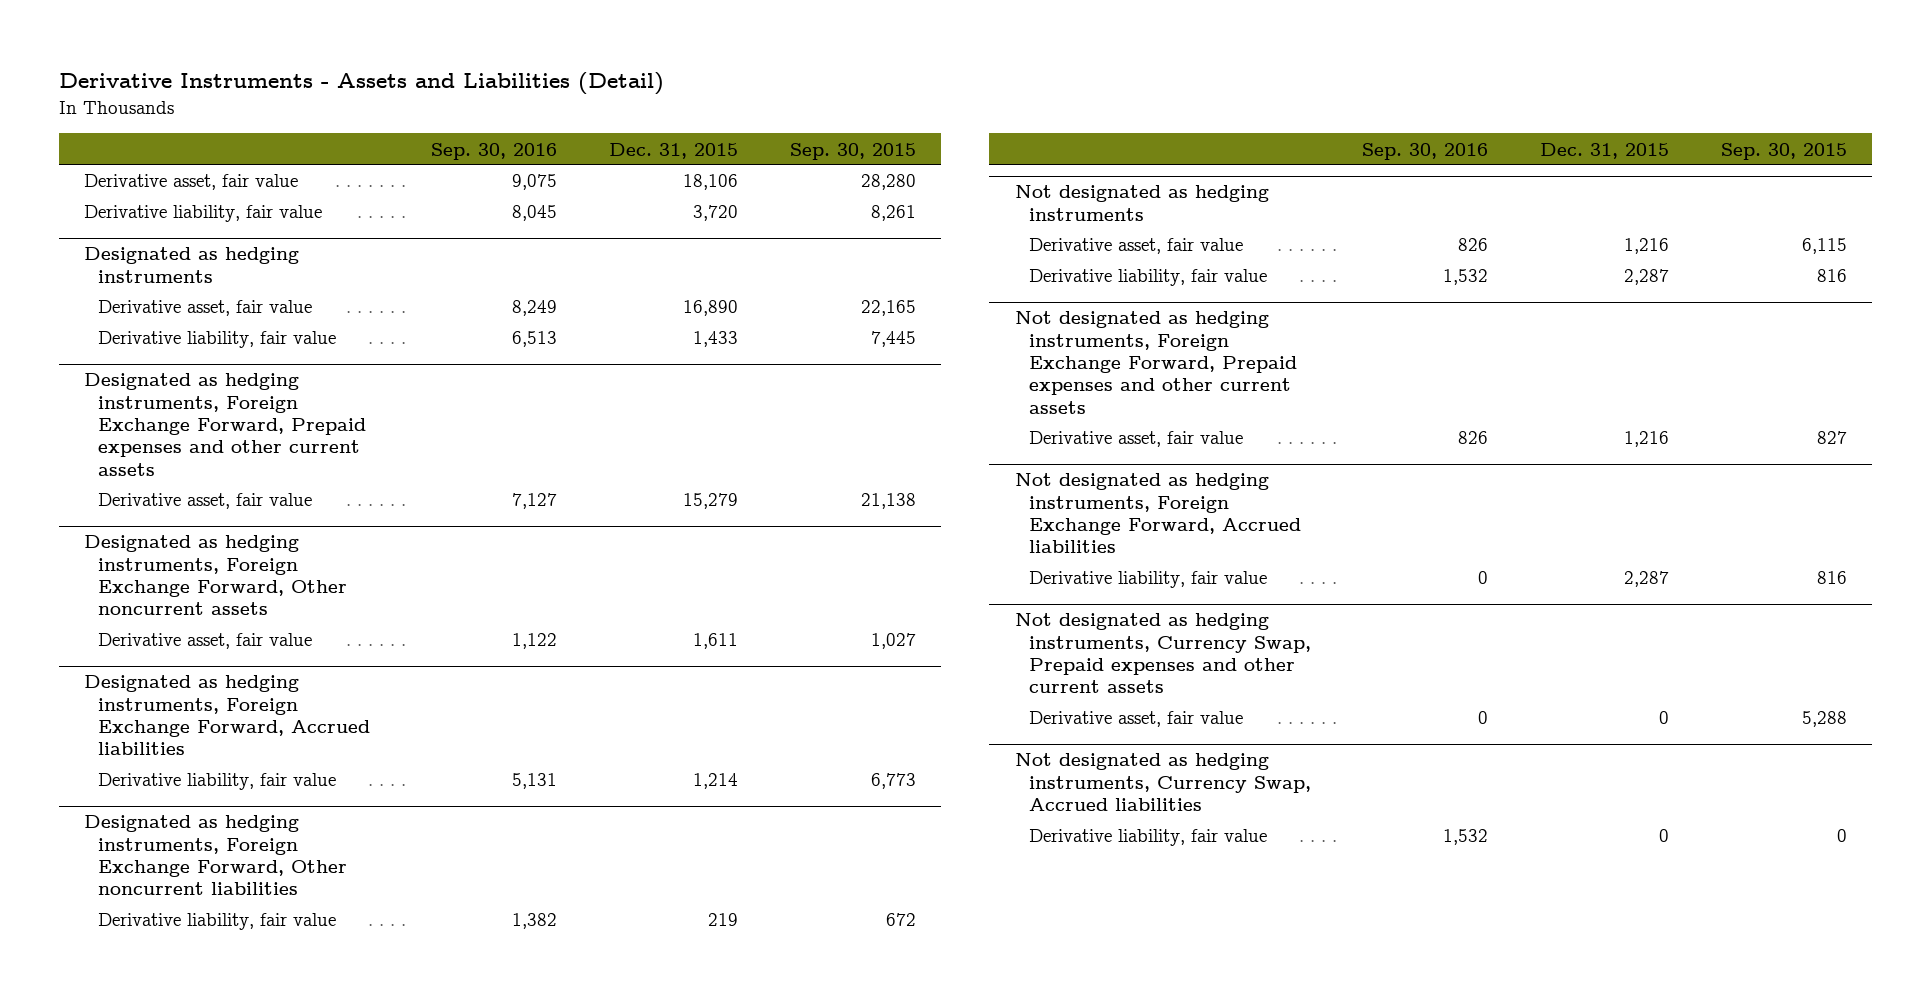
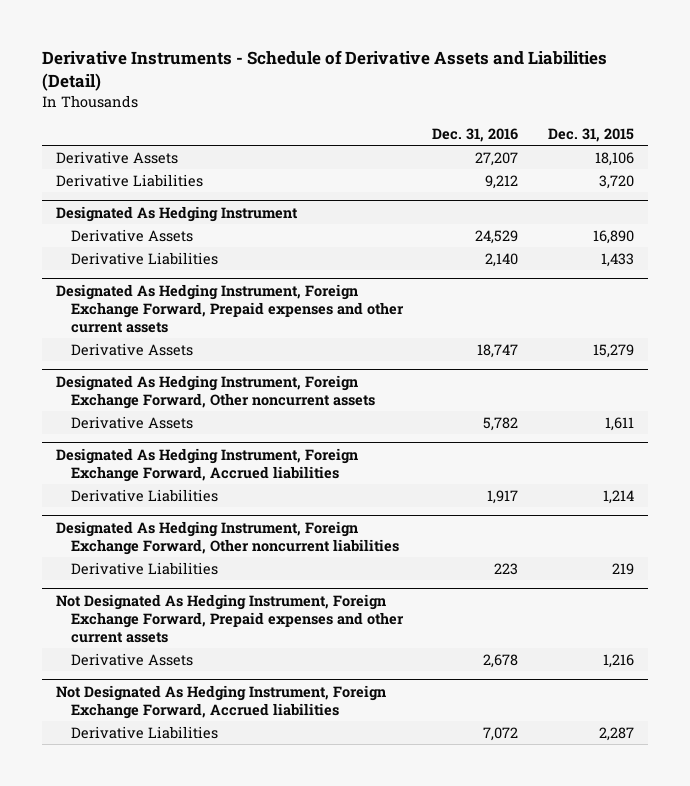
- Derivative Instruments - Assets and Liabilities (Detail)
+ Derivative Instruments - Schedule of Derivative Assets and Liabilities (Detail)
- | Sep. 30, 2016 | Dec. 31, 2015 | Sep. 30, 2015
+ | Dec. 31, 2016 | Dec. 31, 2015
- Derivative asset, fair value | 9,075 | 18,106 | 28,280
- Derivative liability, fair value | 8,045 | 3,720 | 8,261
- Designated as hedging instruments
- Derivative asset, fair value | 8,249 | 16,890 | 22,165
- Derivative liability, fair value | 6,513 | 1,433 | 7,445
- Designated as hedging instruments, Foreign Exchange Forward, Prepaid expenses and other current assets
- Derivative asset, fair value | 7,127 | 15,279 | 21,138
- Designated as hedging instruments, Foreign Exchange Forward, Other noncurrent assets
- Derivative asset, fair value | 1,122 | 1,611 | 1,027
- Designated as hedging instruments, Foreign Exchange Forward, Accrued liabilities
- Derivative liability, fair value | 5,131 | 1,214 | 6,773
- Designated as hedging instruments, Foreign Exchange Forward, Other noncurrent liabilities
- Derivative liability, fair value | 1,382 | 219 | 672
- Not designated as hedging instruments
- Derivative asset, fair value | 826 | 1,216 | 6,115
- Derivative liability, fair value | 1,532 | 2,287 | 816
- Not designated as hedging instruments, Foreign Exchange Forward, Prepaid expenses and other current assets
- Derivative asset, fair value | 826 | 1,216 | 827
- Not designated as hedging instruments, Foreign Exchange Forward, Accrued liabilities
- Derivative liability, fair value | 0 | 2,287 | 816
- Not designated as hedging instruments, Currency Swap, Prepaid expenses and other current assets
- Derivative asset, fair value | 0 | 0 | 5,288
- Not designated as hedging instruments, Currency Swap, Accrued liabilities
- Derivative liability, fair value | 1,532 | 0 | 0
+ Derivative Assets | 27,207 | 18,106
+ Derivative Liabilities | 9,212 | 3,720
+ Designated As Hedging Instrument
+ Derivative Assets | 24,529 | 16,890
+ Derivative Liabilities | 2,140 | 1,433
+ Designated As Hedging Instrument, Foreign Exchange Forward, Prepaid expenses and other current assets
+ Derivative Assets | 18,747 | 15,279
+ Designated As Hedging Instrument, Foreign Exchange Forward, Other noncurrent assets
+ Derivative Assets | 5,782 | 1,611
+ Designated As Hedging Instrument, Foreign Exchange Forward, Accrued liabilities
+ Derivative Liabilities | 1,917 | 1,214
+ Designated As Hedging Instrument, Foreign Exchange Forward, Other noncurrent liabilities
+ Derivative Liabilities | 223 | 219
+ Not Designated As Hedging Instrument, Foreign Exchange Forward, Prepaid expenses and other current assets
+ Derivative Assets | 2,678 | 1,216
+ Not Designated As Hedging Instrument, Foreign Exchange Forward, Accrued liabilities
+ Derivative Liabilities | 7,072 | 2,287

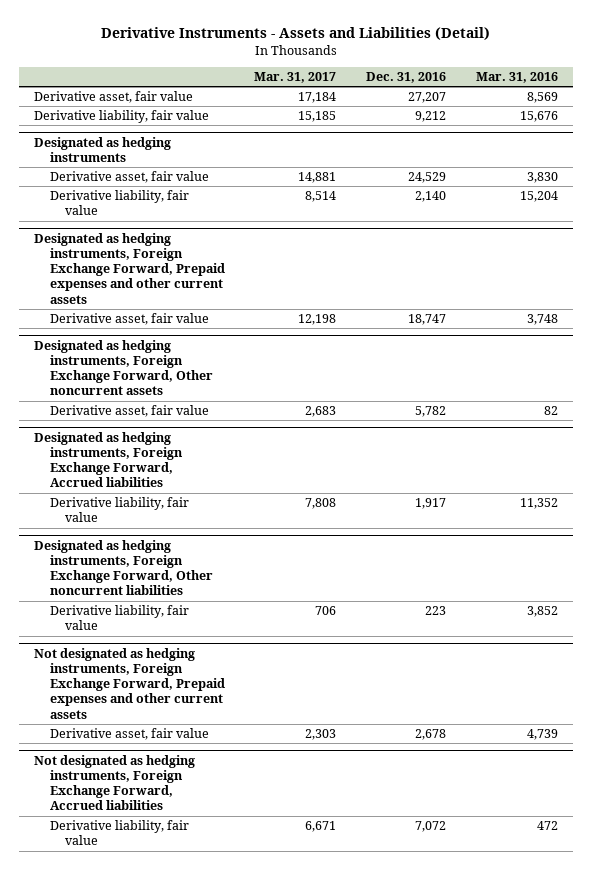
- Derivative Instruments - Schedule of Derivative Assets and Liabilities (Detail)
+ Derivative Instruments - Assets and Liabilities (Detail)
- | Dec. 31, 2016 | Dec. 31, 2015
+ | Mar. 31, 2017 | Dec. 31, 2016 | Mar. 31, 2016
- Derivative Assets | 27,207 | 18,106
- Derivative Liabilities | 9,212 | 3,720
- Designated As Hedging Instrument
- Derivative Assets | 24,529 | 16,890
- Derivative Liabilities | 2,140 | 1,433
- Designated As Hedging Instrument, Foreign Exchange Forward, Prepaid expenses and other current assets
- Derivative Assets | 18,747 | 15,279
- Designated As Hedging Instrument, Foreign Exchange Forward, Other noncurrent assets
- Derivative Assets | 5,782 | 1,611
- Designated As Hedging Instrument, Foreign Exchange Forward, Accrued liabilities
- Derivative Liabilities | 1,917 | 1,214
- Designated As Hedging Instrument, Foreign Exchange Forward, Other noncurrent liabilities
- Derivative Liabilities | 223 | 219
- Not Designated As Hedging Instrument, Foreign Exchange Forward, Prepaid expenses and other current assets
- Derivative Assets | 2,678 | 1,216
- Not Designated As Hedging Instrument, Foreign Exchange Forward, Accrued liabilities
- Derivative Liabilities | 7,072 | 2,287
+ Derivative asset, fair value | 17,184 | 27,207 | 8,569
+ Derivative liability, fair value | 15,185 | 9,212 | 15,676
+ Designated as hedging instruments
+ Derivative asset, fair value | 14,881 | 24,529 | 3,830
+ Derivative liability, fair value | 8,514 | 2,140 | 15,204
+ Designated as hedging instruments, Foreign Exchange Forward, Prepaid expenses and other current assets
+ Derivative asset, fair value | 12,198 | 18,747 | 3,748
+ Designated as hedging instruments, Foreign Exchange Forward, Other noncurrent assets
+ Derivative asset, fair value | 2,683 | 5,782 | 82
+ Designated as hedging instruments, Foreign Exchange Forward, Accrued liabilities
+ Derivative liability, fair value | 7,808 | 1,917 | 11,352
+ Designated as hedging instruments, Foreign Exchange Forward, Other noncurrent liabilities
+ Derivative liability, fair value | 706 | 223 | 3,852
+ Not designated as hedging instruments, Foreign Exchange Forward, Prepaid expenses and other current assets
+ Derivative asset, fair value | 2,303 | 2,678 | 4,739
+ Not designated as hedging instruments, Foreign Exchange Forward, Accrued liabilities
+ Derivative liability, fair value | 6,671 | 7,072 | 472

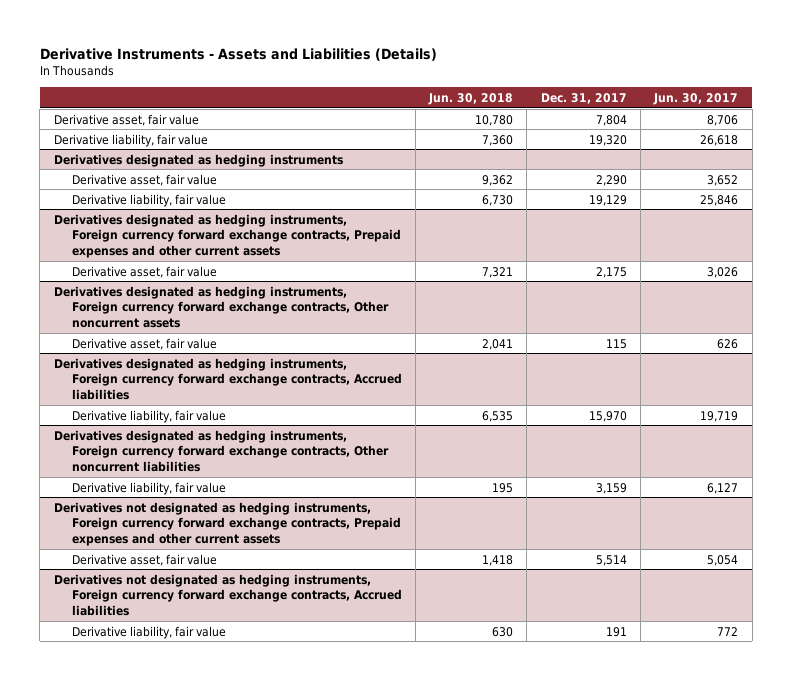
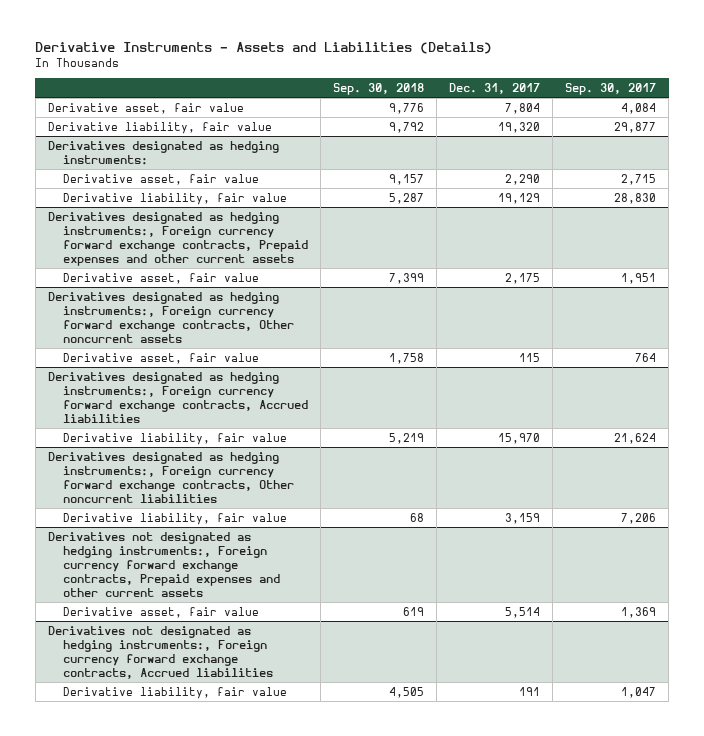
- | Jun. 30, 2018 | Dec. 31, 2017 | Jun. 30, 2017
+ | Sep. 30, 2018 | Dec. 31, 2017 | Sep. 30, 2017
- Derivatives designated as hedging instruments
+ Derivatives designated as hedging instruments:
- Derivatives designated as hedging instruments, Foreign currency forward exchange contracts, Prepaid expenses and other current assets
+ Derivatives designated as hedging instruments:, Foreign currency forward exchange contracts, Prepaid expenses and other current assets
- Derivatives designated as hedging instruments, Foreign currency forward exchange contracts, Other noncurrent assets
+ Derivatives designated as hedging instruments:, Foreign currency forward exchange contracts, Other noncurrent assets
- Derivatives designated as hedging instruments, Foreign currency forward exchange contracts, Accrued liabilities
+ Derivatives designated as hedging instruments:, Foreign currency forward exchange contracts, Accrued liabilities
- Derivatives designated as hedging instruments, Foreign currency forward exchange contracts, Other noncurrent liabilities
+ Derivatives designated as hedging instruments:, Foreign currency forward exchange contracts, Other noncurrent liabilities
- Derivatives not designated as hedging instruments, Foreign currency forward exchange contracts, Prepaid expenses and other current assets
+ Derivatives not designated as hedging instruments:, Foreign currency forward exchange contracts, Prepaid expenses and other current assets
- Derivatives not designated as hedging instruments, Foreign currency forward exchange contracts, Accrued liabilities
+ Derivatives not designated as hedging instruments:, Foreign currency forward exchange contracts, Accrued liabilities

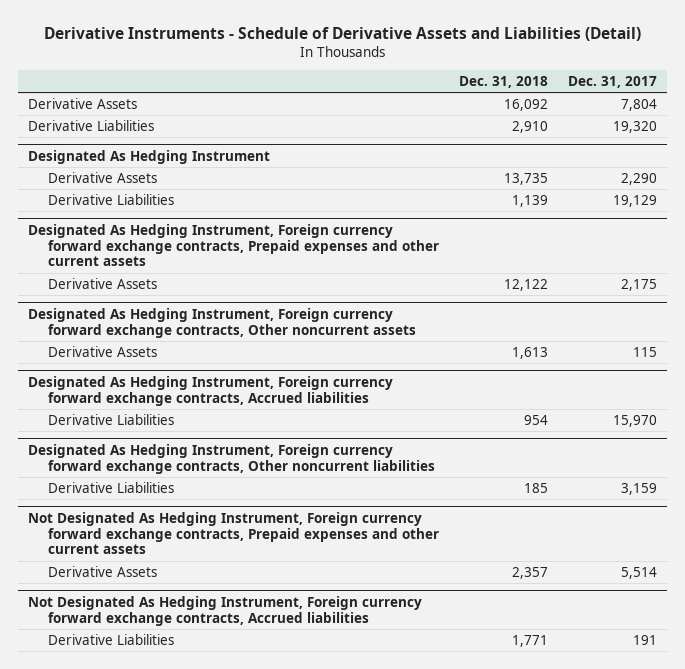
- Derivative Instruments - Assets and Liabilities (Details)
+ Derivative Instruments - Schedule of Derivative Assets and Liabilities (Detail)
- | Sep. 30, 2018 | Dec. 31, 2017 | Sep. 30, 2017
+ | Dec. 31, 2018 | Dec. 31, 2017
- Derivative asset, fair value | 9,776 | 7,804 | 4,084
- Derivative liability, fair value | 9,792 | 19,320 | 29,877
- Derivatives designated as hedging instruments:
- Derivative asset, fair value | 9,157 | 2,290 | 2,715
- Derivative liability, fair value | 5,287 | 19,129 | 28,830
- Derivatives designated as hedging instruments:, Foreign currency forward exchange contracts, Prepaid expenses and other current assets
- Derivative asset, fair value | 7,399 | 2,175 | 1,951
- Derivatives designated as hedging instruments:, Foreign currency forward exchange contracts, Other noncurrent assets
- Derivative asset, fair value | 1,758 | 115 | 764
- Derivatives designated as hedging instruments:, Foreign currency forward exchange contracts, Accrued liabilities
- Derivative liability, fair value | 5,219 | 15,970 | 21,624
- Derivatives designated as hedging instruments:, Foreign currency forward exchange contracts, Other noncurrent liabilities
- Derivative liability, fair value | 68 | 3,159 | 7,206
- Derivatives not designated as hedging instruments:, Foreign currency forward exchange contracts, Prepaid expenses and other current assets
- Derivative asset, fair value | 619 | 5,514 | 1,369
- Derivatives not designated as hedging instruments:, Foreign currency forward exchange contracts, Accrued liabilities
- Derivative liability, fair value | 4,505 | 191 | 1,047
+ Derivative Assets | 16,092 | 7,804
+ Derivative Liabilities | 2,910 | 19,320
+ Designated As Hedging Instrument
+ Derivative Assets | 13,735 | 2,290
+ Derivative Liabilities | 1,139 | 19,129
+ Designated As Hedging Instrument, Foreign currency forward exchange contracts, Prepaid expenses and other current assets
+ Derivative Assets | 12,122 | 2,175
+ Designated As Hedging Instrument, Foreign currency forward exchange contracts, Other noncurrent assets
+ Derivative Assets | 1,613 | 115
+ Designated As Hedging Instrument, Foreign currency forward exchange contracts, Accrued liabilities
+ Derivative Liabilities | 954 | 15,970
+ Designated As Hedging Instrument, Foreign currency forward exchange contracts, Other noncurrent liabilities
+ Derivative Liabilities | 185 | 3,159
+ Not Designated As Hedging Instrument, Foreign currency forward exchange contracts, Prepaid expenses and other current assets
+ Derivative Assets | 2,357 | 5,514
+ Not Designated As Hedging Instrument, Foreign currency forward exchange contracts, Accrued liabilities
+ Derivative Liabilities | 1,771 | 191

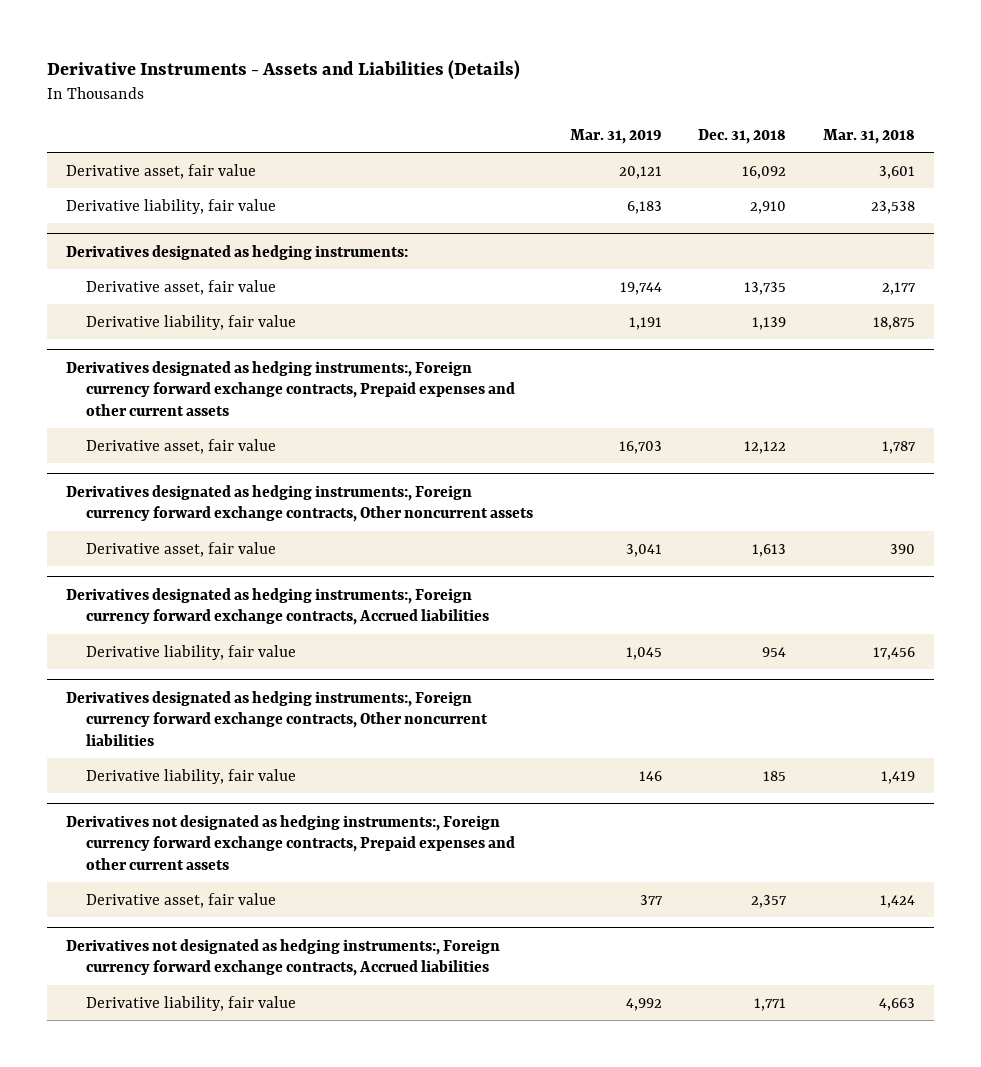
- Derivative Instruments - Schedule of Derivative Assets and Liabilities (Detail)
+ Derivative Instruments - Assets and Liabilities (Details)
- | Dec. 31, 2018 | Dec. 31, 2017
+ | Mar. 31, 2019 | Dec. 31, 2018 | Mar. 31, 2018
- Derivative Assets | 16,092 | 7,804
- Derivative Liabilities | 2,910 | 19,320
- Designated As Hedging Instrument
- Derivative Assets | 13,735 | 2,290
- Derivative Liabilities | 1,139 | 19,129
- Designated As Hedging Instrument, Foreign currency forward exchange contracts, Prepaid expenses and other current assets
- Derivative Assets | 12,122 | 2,175
- Designated As Hedging Instrument, Foreign currency forward exchange contracts, Other noncurrent assets
- Derivative Assets | 1,613 | 115
- Designated As Hedging Instrument, Foreign currency forward exchange contracts, Accrued liabilities
- Derivative Liabilities | 954 | 15,970
- Designated As Hedging Instrument, Foreign currency forward exchange contracts, Other noncurrent liabilities
- Derivative Liabilities | 185 | 3,159
- Not Designated As Hedging Instrument, Foreign currency forward exchange contracts, Prepaid expenses and other current assets
- Derivative Assets | 2,357 | 5,514
- Not Designated As Hedging Instrument, Foreign currency forward exchange contracts, Accrued liabilities
- Derivative Liabilities | 1,771 | 191
+ Derivative asset, fair value | 20,121 | 16,092 | 3,601
+ Derivative liability, fair value | 6,183 | 2,910 | 23,538
+ Derivatives designated as hedging instruments:
+ Derivative asset, fair value | 19,744 | 13,735 | 2,177
+ Derivative liability, fair value | 1,191 | 1,139 | 18,875
+ Derivatives designated as hedging instruments:, Foreign currency forward exchange contracts, Prepaid expenses and other current assets
+ Derivative asset, fair value | 16,703 | 12,122 | 1,787
+ Derivatives designated as hedging instruments:, Foreign currency forward exchange contracts, Other noncurrent assets
+ Derivative asset, fair value | 3,041 | 1,613 | 390
+ Derivatives designated as hedging instruments:, Foreign currency forward exchange contracts, Accrued liabilities
+ Derivative liability, fair value | 1,045 | 954 | 17,456
+ Derivatives designated as hedging instruments:, Foreign currency forward exchange contracts, Other noncurrent liabilities
+ Derivative liability, fair value | 146 | 185 | 1,419
+ Derivatives not designated as hedging instruments:, Foreign currency forward exchange contracts, Prepaid expenses and other current assets
+ Derivative asset, fair value | 377 | 2,357 | 1,424
+ Derivatives not designated as hedging instruments:, Foreign currency forward exchange contracts, Accrued liabilities
+ Derivative liability, fair value | 4,992 | 1,771 | 4,663

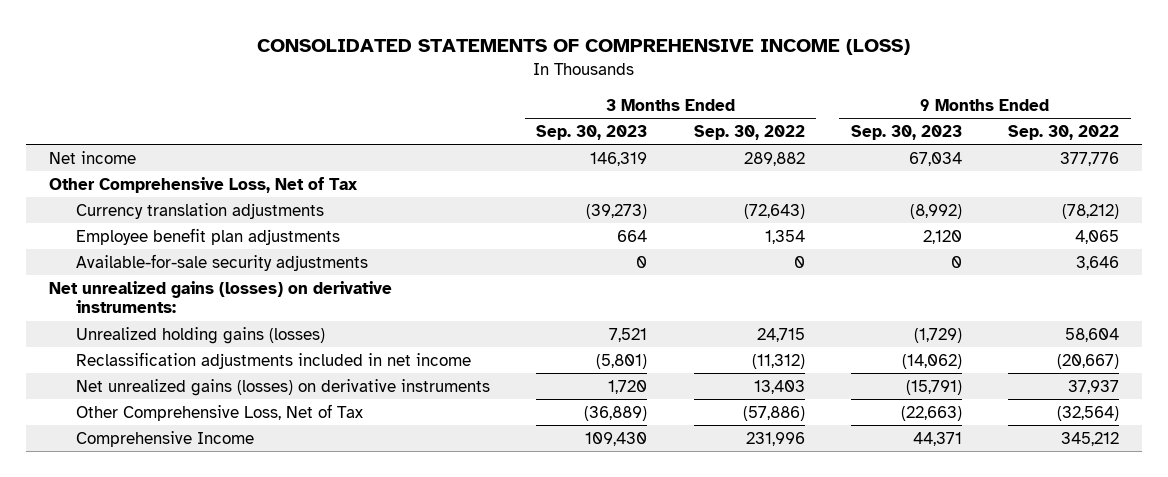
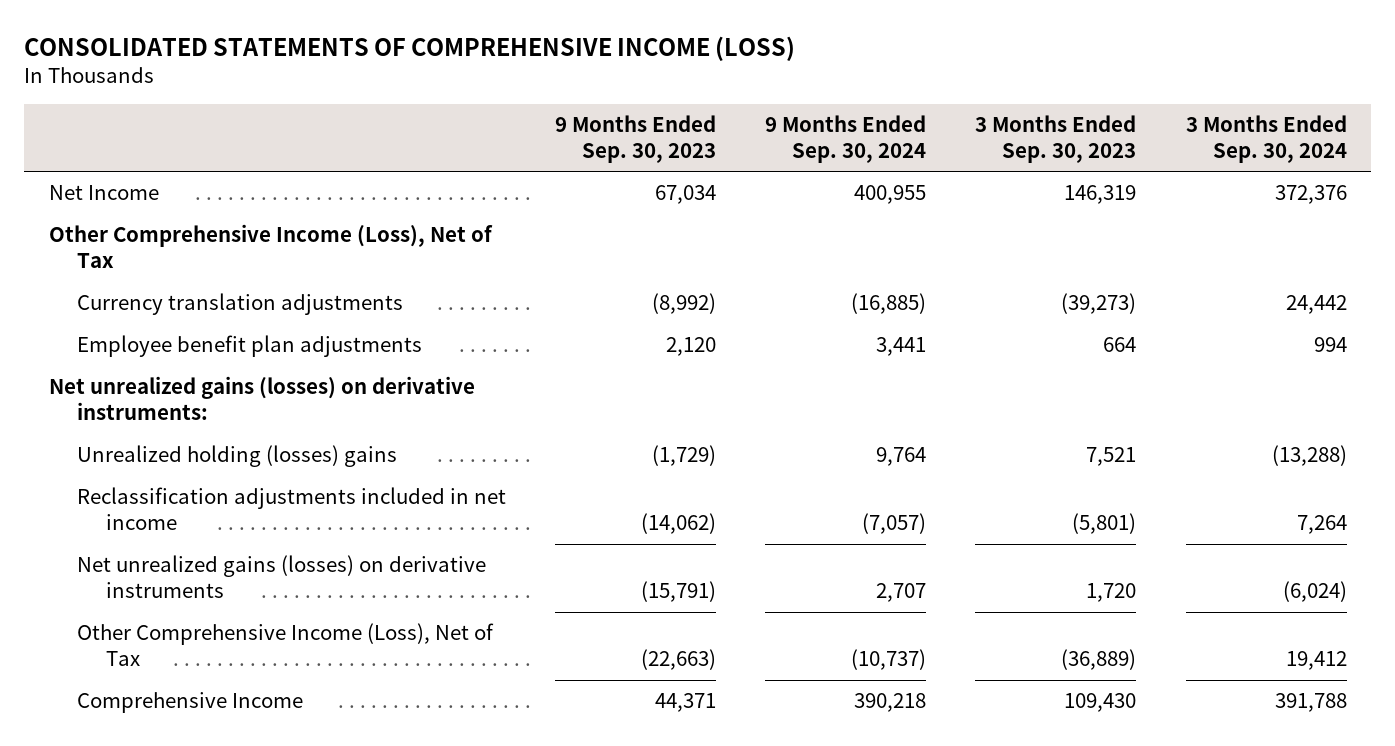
- | 3 Months Ended Sep. 30, 2023 | 3 Months Ended Sep. 30, 2022 | 9 Months Ended Sep. 30, 2023 | 9 Months Ended Sep. 30, 2022
+ | 9 Months Ended Sep. 30, 2023 | 9 Months Ended Sep. 30, 2024 | 3 Months Ended Sep. 30, 2023 | 3 Months Ended Sep. 30, 2024
- Net income | 146,319 | 289,882 | 67,034 | 377,776
- Other Comprehensive Loss, Net of Tax
+ Net Income | 67,034 | 400,955 | 146,319 | 372,376
+ Other Comprehensive Income (Loss), Net of Tax
- Available-for-sale security adjustments | 0 | 0 | 0 | 3,646
- Unrealized holding gains (losses) | 7,521 | 24,715 | (1,729) | 58,604
+ Unrealized holding (losses) gains | (1,729) | 9,764 | 7,521 | (13,288)
- Other Comprehensive Loss, Net of Tax | (36,889) | (57,886) | (22,663) | (32,564)
+ Other Comprehensive Income (Loss), Net of Tax | (22,663) | (10,737) | (36,889) | 19,412

